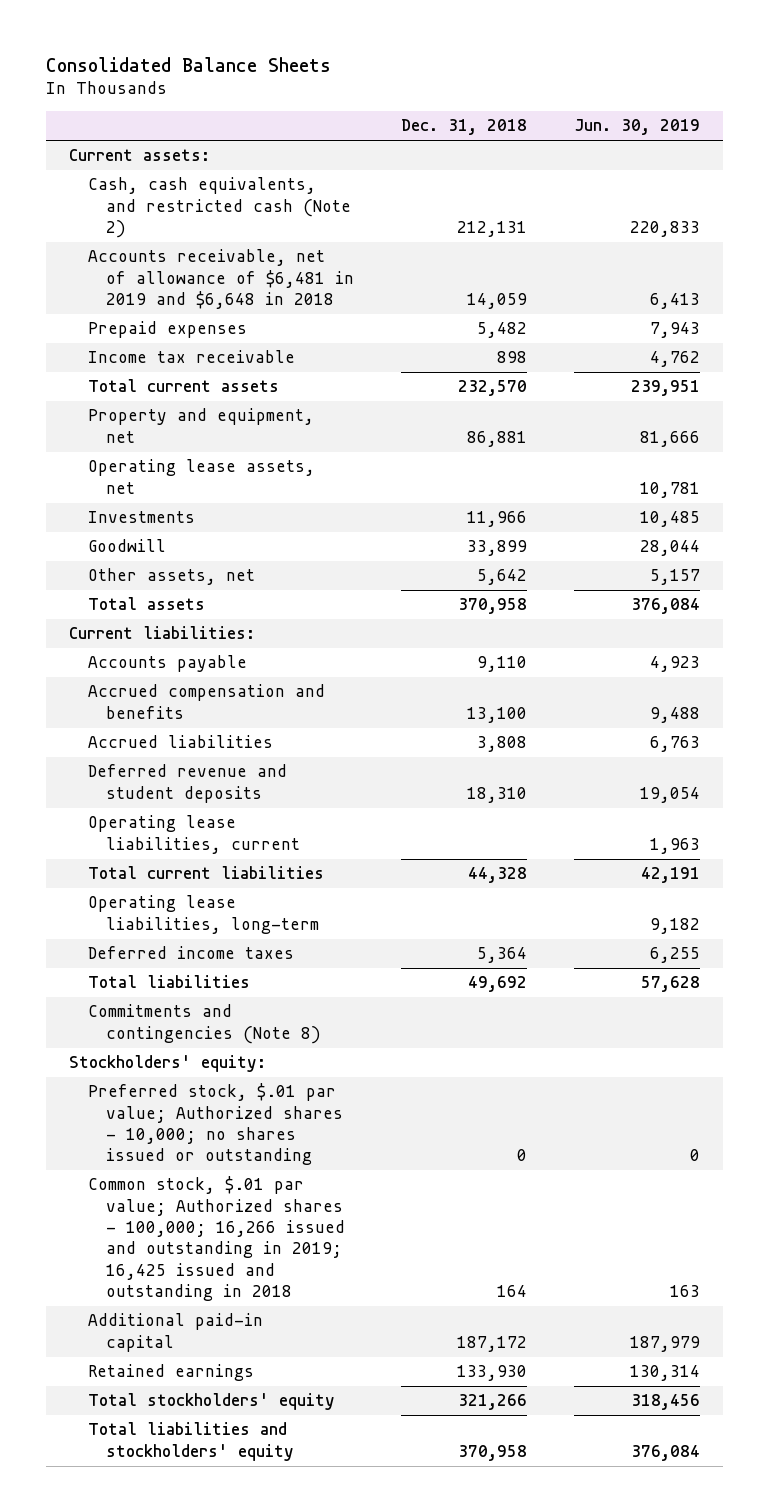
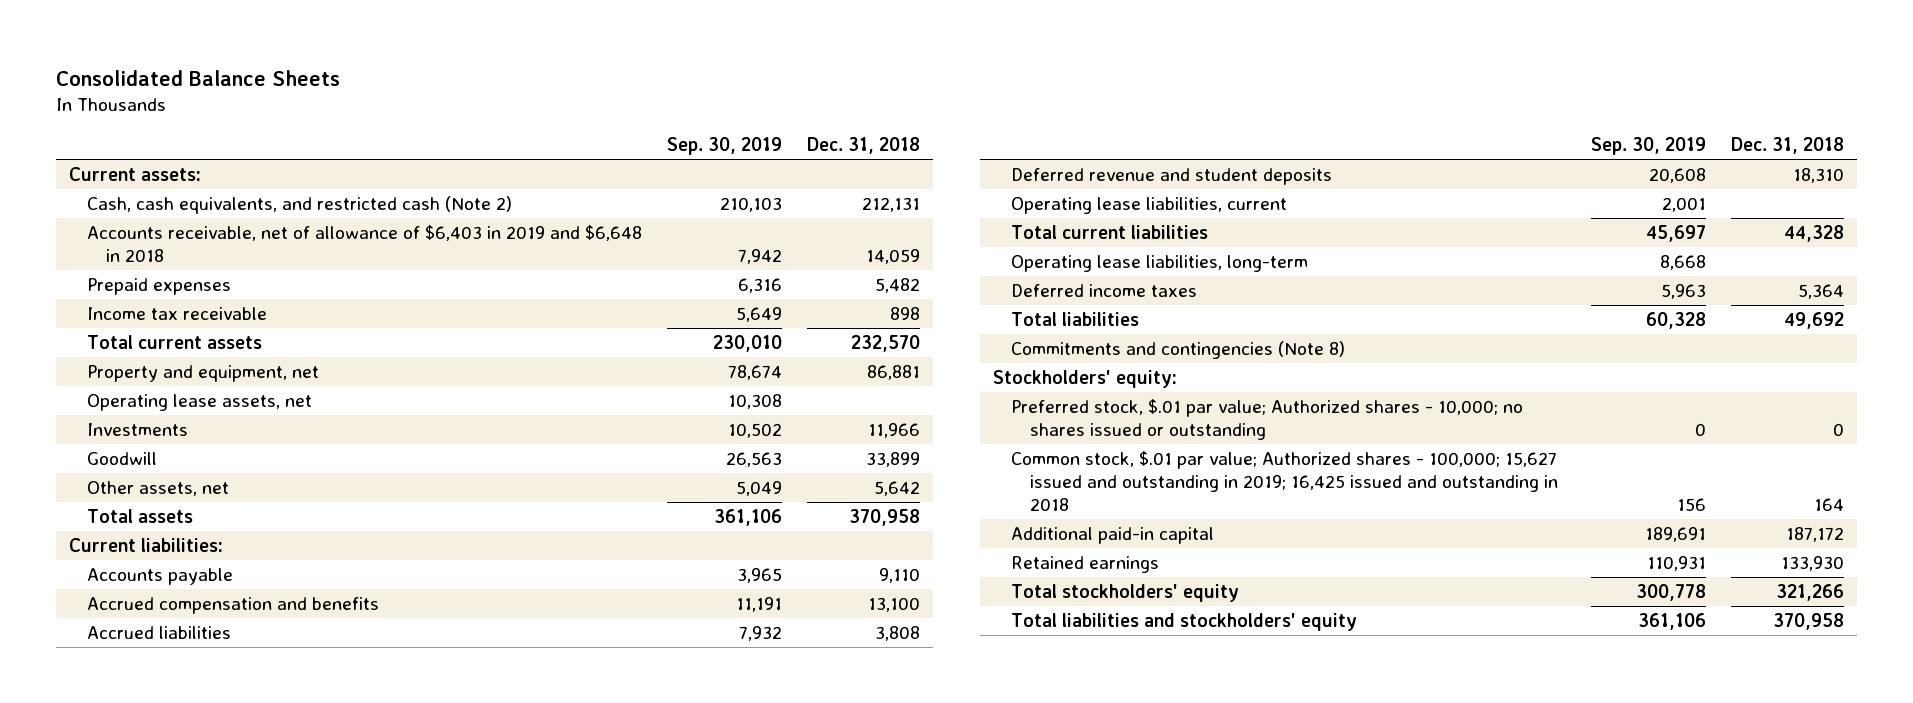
- | Dec. 31, 2018 | Jun. 30, 2019
+ | Sep. 30, 2019 | Dec. 31, 2018
- Accounts receivable, net of allowance of $6,481 in 2019 and $6,648 in 2018 | 14,059 | 6,413
+ Accounts receivable, net of allowance of $6,403 in 2019 and $6,648 in 2018 | 7,942 | 14,059
- Common stock, $.01 par value; Authorized shares - 100,000; 16,266 issued and outstanding in 2019; 16,425 issued and outstanding in 2018 | 164 | 163
+ Common stock, $.01 par value; Authorized shares - 100,000; 15,627 issued and outstanding in 2019; 16,425 issued and outstanding in 2018 | 156 | 164

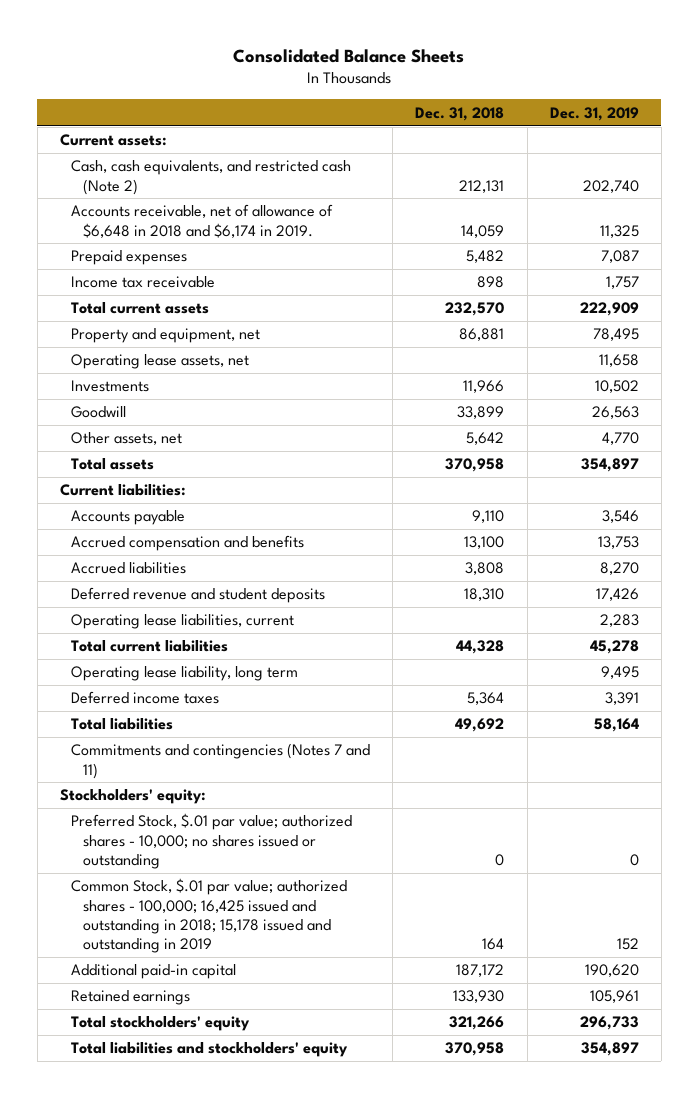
- | Sep. 30, 2019 | Dec. 31, 2018
+ | Dec. 31, 2018 | Dec. 31, 2019
- Accounts receivable, net of allowance of $6,403 in 2019 and $6,648 in 2018 | 7,942 | 14,059
+ Accounts receivable, net of allowance of $6,648 in 2018 and $6,174 in 2019. | 14,059 | 11,325
- Operating lease liabilities, long-term | 8,668 |
+ Operating lease liability, long term | | 9,495
- Commitments and contingencies (Note 8)
+ Commitments and contingencies (Notes 7 and 11)
- Preferred stock, $.01 par value; Authorized shares - 10,000; no shares issued or outstanding | 0 | 0
- Common stock, $.01 par value; Authorized shares - 100,000; 15,627 issued and outstanding in 2019; 16,425 issued and outstanding in 2018 | 156 | 164
+ Preferred Stock, $.01 par value; authorized shares - 10,000; no shares issued or outstanding | 0 | 0
+ Common Stock, $.01 par value; authorized shares - 100,000; 16,425 issued and outstanding in 2018; 15,178 issued and outstanding in 2019 | 164 | 152

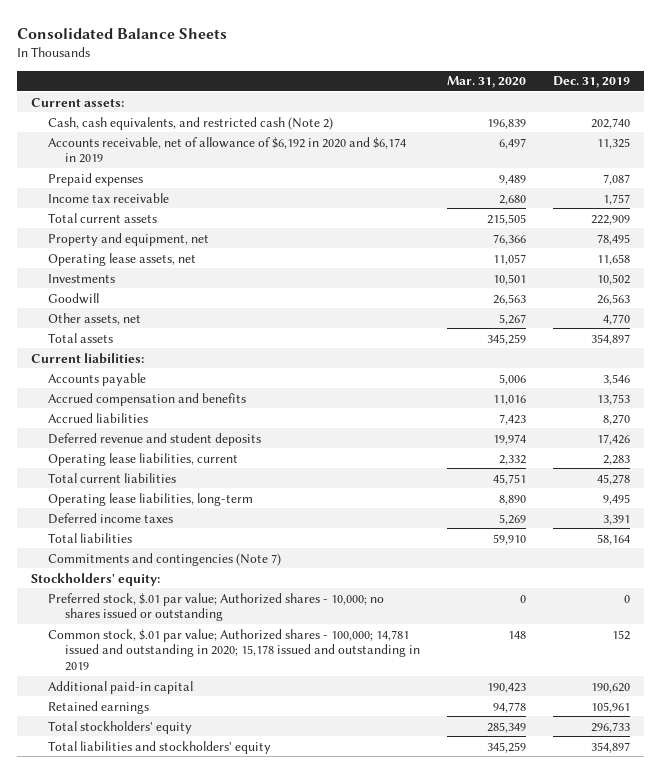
- | Dec. 31, 2018 | Dec. 31, 2019
+ | Mar. 31, 2020 | Dec. 31, 2019
- Accounts receivable, net of allowance of $6,648 in 2018 and $6,174 in 2019. | 14,059 | 11,325
+ Accounts receivable, net of allowance of $6,192 in 2020 and $6,174 in 2019 | 6,497 | 11,325
- Operating lease liability, long term | | 9,495
+ Operating lease liabilities, long-term | 8,890 | 9,495
- Commitments and contingencies (Notes 7 and 11)
+ Commitments and contingencies (Note 7)
- Preferred Stock, $.01 par value; authorized shares - 10,000; no shares issued or outstanding | 0 | 0
- Common Stock, $.01 par value; authorized shares - 100,000; 16,425 issued and outstanding in 2018; 15,178 issued and outstanding in 2019 | 164 | 152
+ Preferred stock, $.01 par value; Authorized shares - 10,000; no shares issued or outstanding | 0 | 0
+ Common stock, $.01 par value; Authorized shares - 100,000; 14,781 issued and outstanding in 2020; 15,178 issued and outstanding in 2019 | 148 | 152

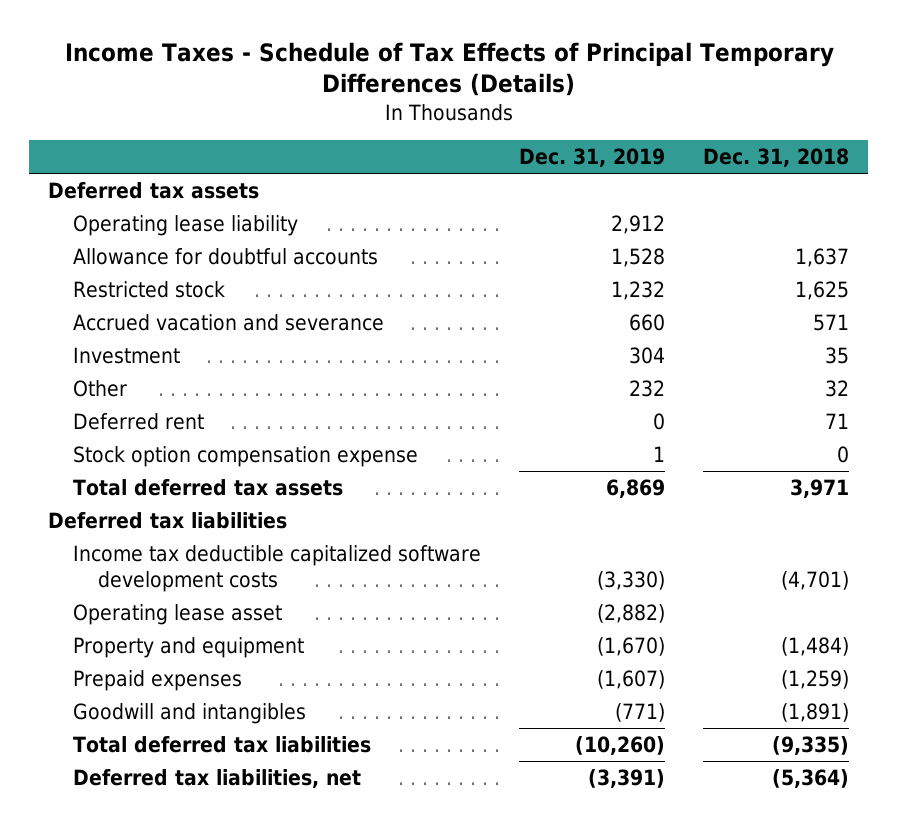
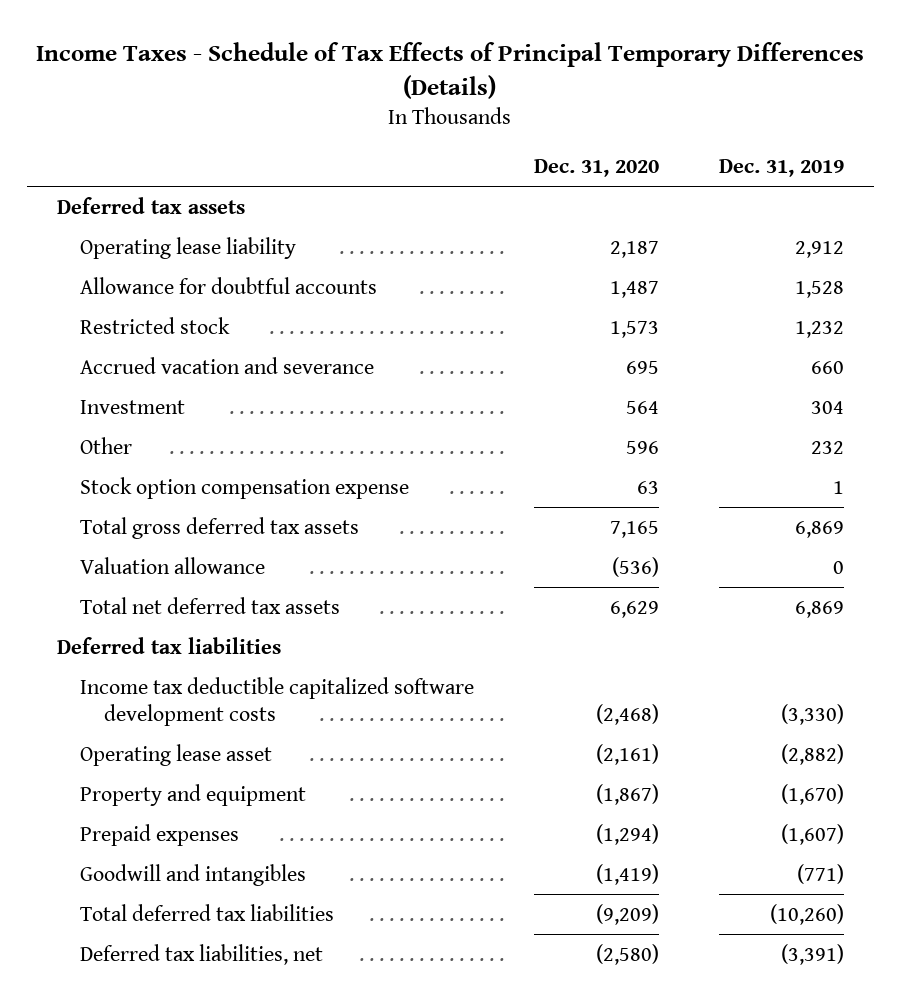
- | Dec. 31, 2019 | Dec. 31, 2018
+ | Dec. 31, 2020 | Dec. 31, 2019
- Deferred rent | 0 | 71
- Total deferred tax assets | 6,869 | 3,971
+ Total gross deferred tax assets | 7,165 | 6,869
+ Valuation allowance | (536) | 0
+ Total net deferred tax assets | 6,629 | 6,869

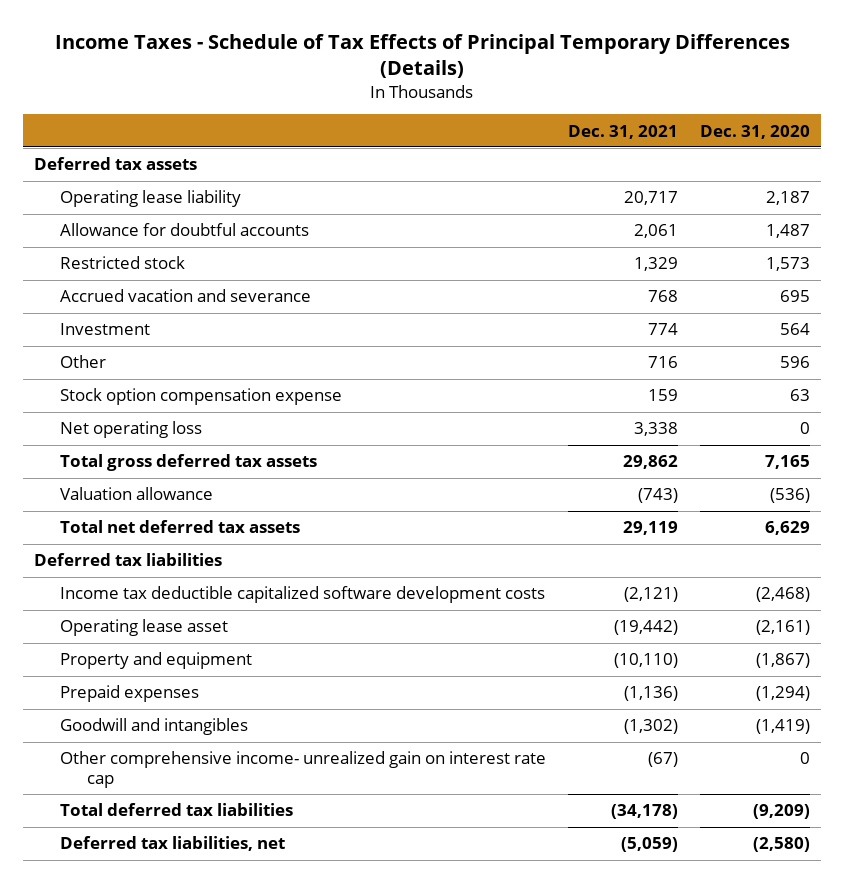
- | Dec. 31, 2020 | Dec. 31, 2019
+ | Dec. 31, 2021 | Dec. 31, 2020
+ Net operating loss | 3,338 | 0
+ Other comprehensive income- unrealized gain on interest rate cap | (67) | 0

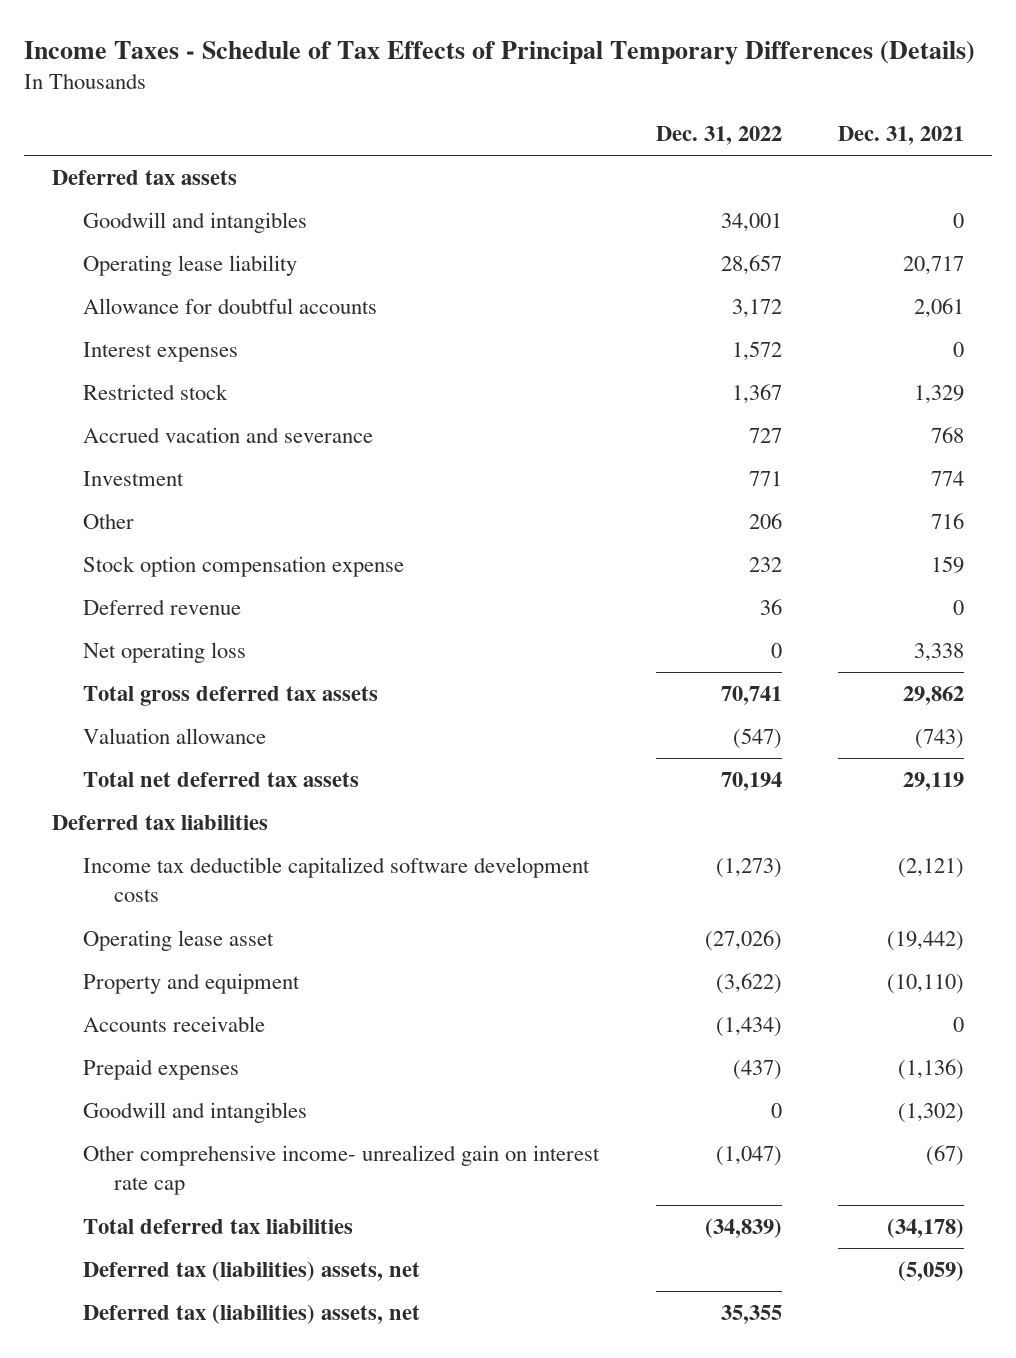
- | Dec. 31, 2021 | Dec. 31, 2020
+ | Dec. 31, 2022 | Dec. 31, 2021
+ Goodwill and intangibles | 34,001 | 0
+ Interest expenses | 1,572 | 0
+ Deferred revenue | 36 | 0
+ Accounts receivable | (1,434) | 0
- Deferred tax liabilities, net | (5,059) | (2,580)
+ Deferred tax (liabilities) assets, net | | (5,059)
+ Deferred tax (liabilities) assets, net | 35,355 |

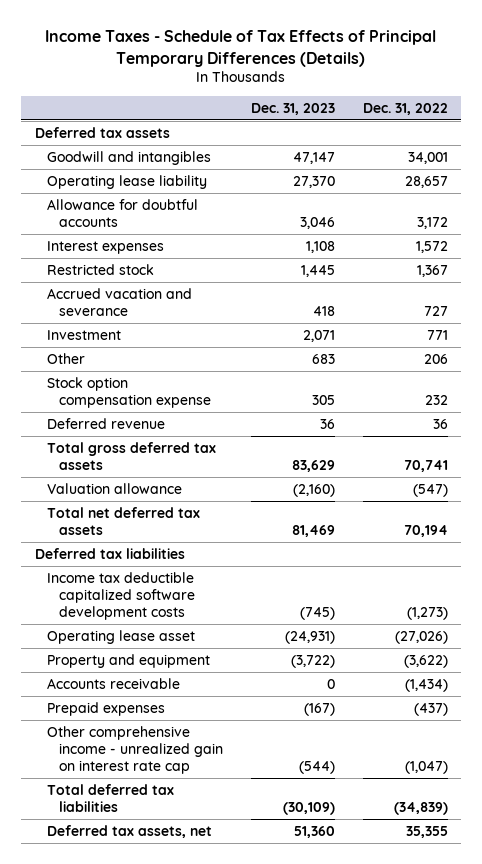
- | Dec. 31, 2022 | Dec. 31, 2021
+ | Dec. 31, 2023 | Dec. 31, 2022
- Net operating loss | 0 | 3,338
- Goodwill and intangibles | 0 | (1,302)
- Other comprehensive income- unrealized gain on interest rate cap | (1,047) | (67)
+ Other comprehensive income - unrealized gain on interest rate cap | (544) | (1,047)
- Deferred tax (liabilities) assets, net | | (5,059)
- Deferred tax (liabilities) assets, net | 35,355 |
+ Deferred tax assets, net | 51,360 | 35,355

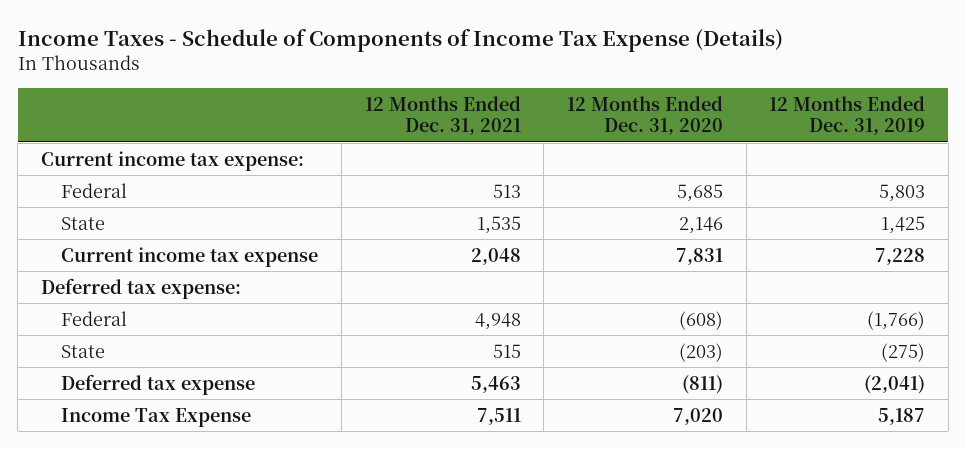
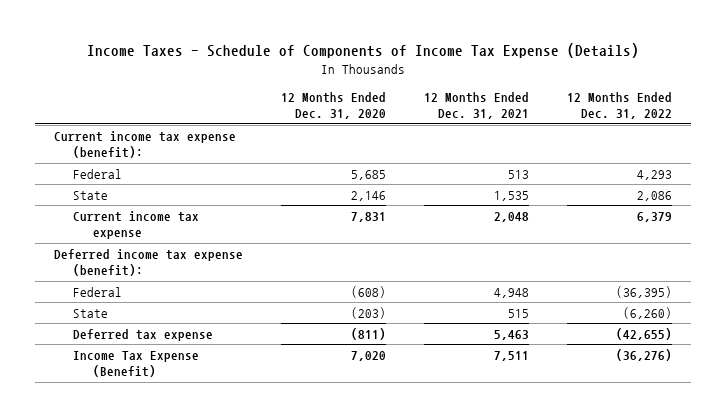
- | 12 Months Ended Dec. 31, 2021 | 12 Months Ended Dec. 31, 2020 | 12 Months Ended Dec. 31, 2019
+ | 12 Months Ended Dec. 31, 2020 | 12 Months Ended Dec. 31, 2021 | 12 Months Ended Dec. 31, 2022
- Current income tax expense:
+ Current income tax expense (benefit):
- Deferred tax expense:
+ Deferred income tax expense (benefit):
- Income Tax Expense | 7,511 | 7,020 | 5,187
+ Income Tax Expense (Benefit) | 7,020 | 7,511 | (36,276)

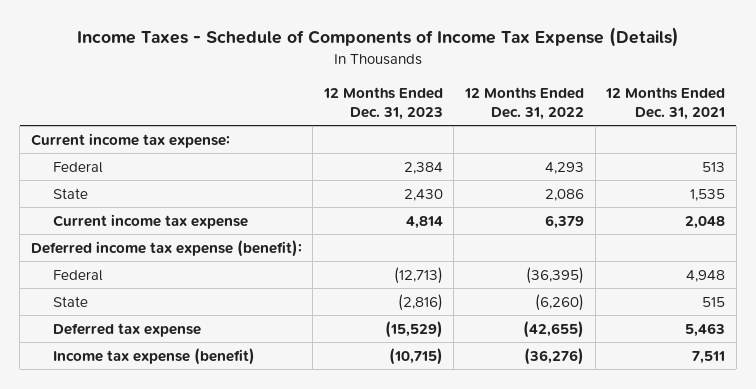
- | 12 Months Ended Dec. 31, 2020 | 12 Months Ended Dec. 31, 2021 | 12 Months Ended Dec. 31, 2022
+ | 12 Months Ended Dec. 31, 2023 | 12 Months Ended Dec. 31, 2022 | 12 Months Ended Dec. 31, 2021
- Current income tax expense (benefit):
+ Current income tax expense:
- Income Tax Expense (Benefit) | 7,020 | 7,511 | (36,276)
+ Income tax expense (benefit) | (10,715) | (36,276) | 7,511

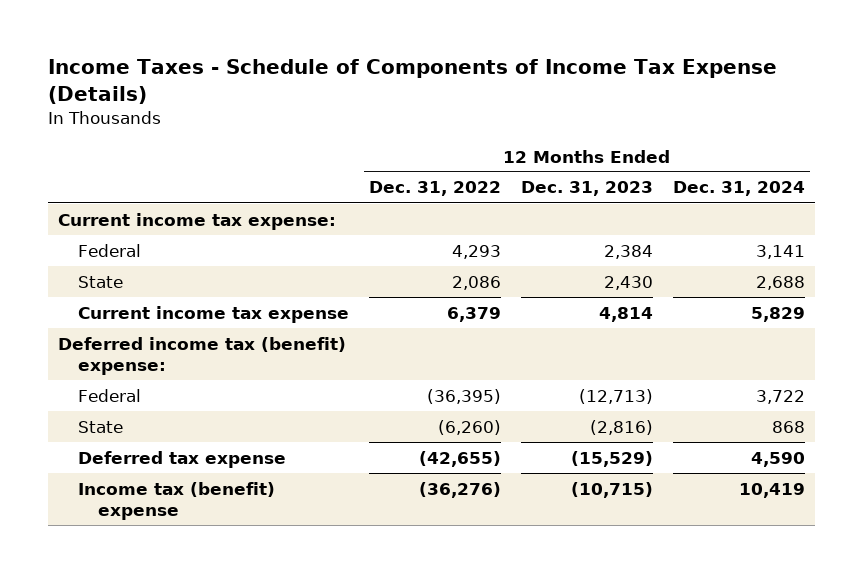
- | 12 Months Ended Dec. 31, 2023 | 12 Months Ended Dec. 31, 2022 | 12 Months Ended Dec. 31, 2021
+ | 12 Months Ended Dec. 31, 2022 | 12 Months Ended Dec. 31, 2023 | 12 Months Ended Dec. 31, 2024
- Deferred income tax expense (benefit):
+ Deferred income tax (benefit) expense:
- Income tax expense (benefit) | (10,715) | (36,276) | 7,511
+ Income tax (benefit) expense | (36,276) | (10,715) | 10,419

